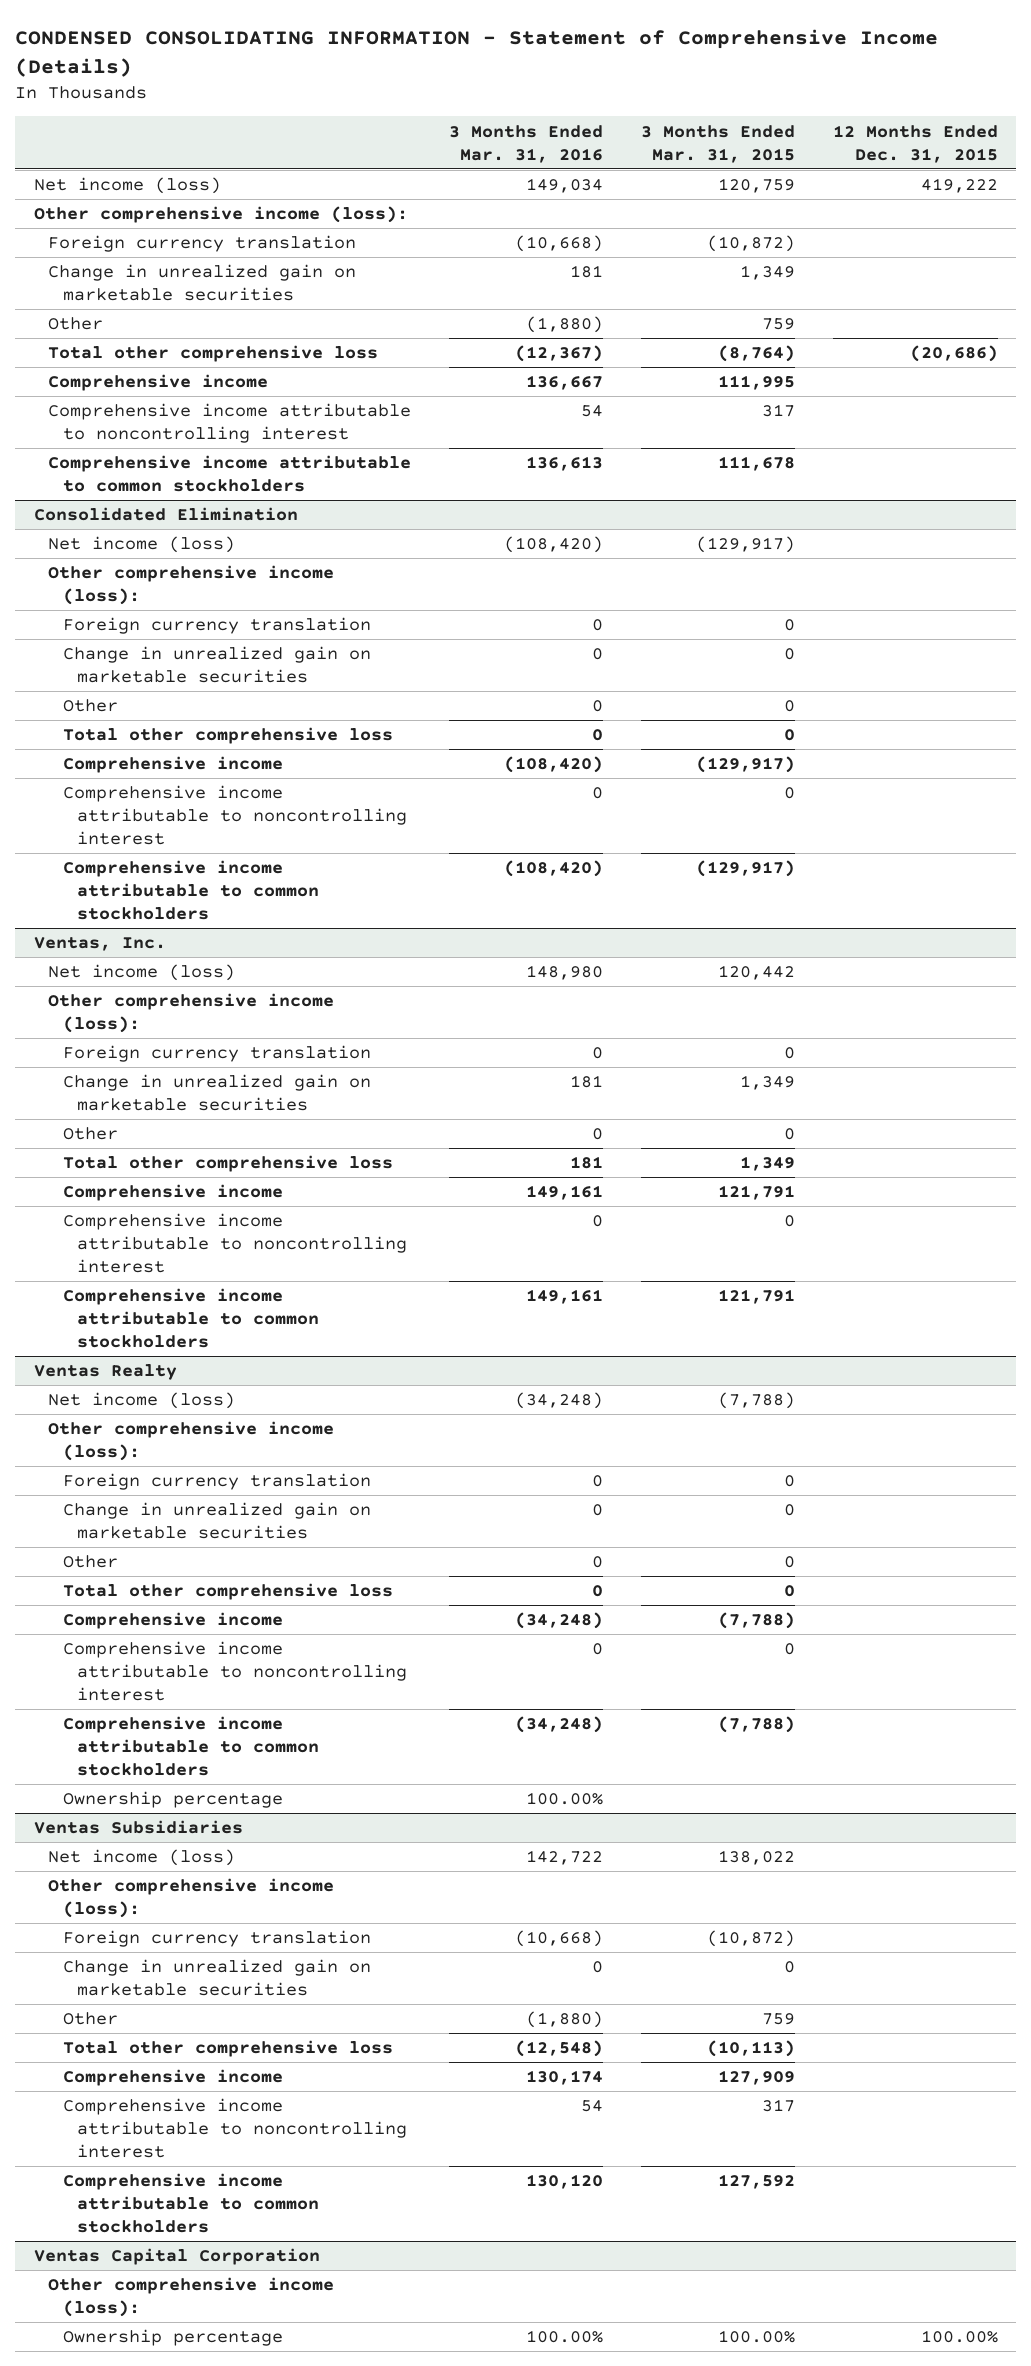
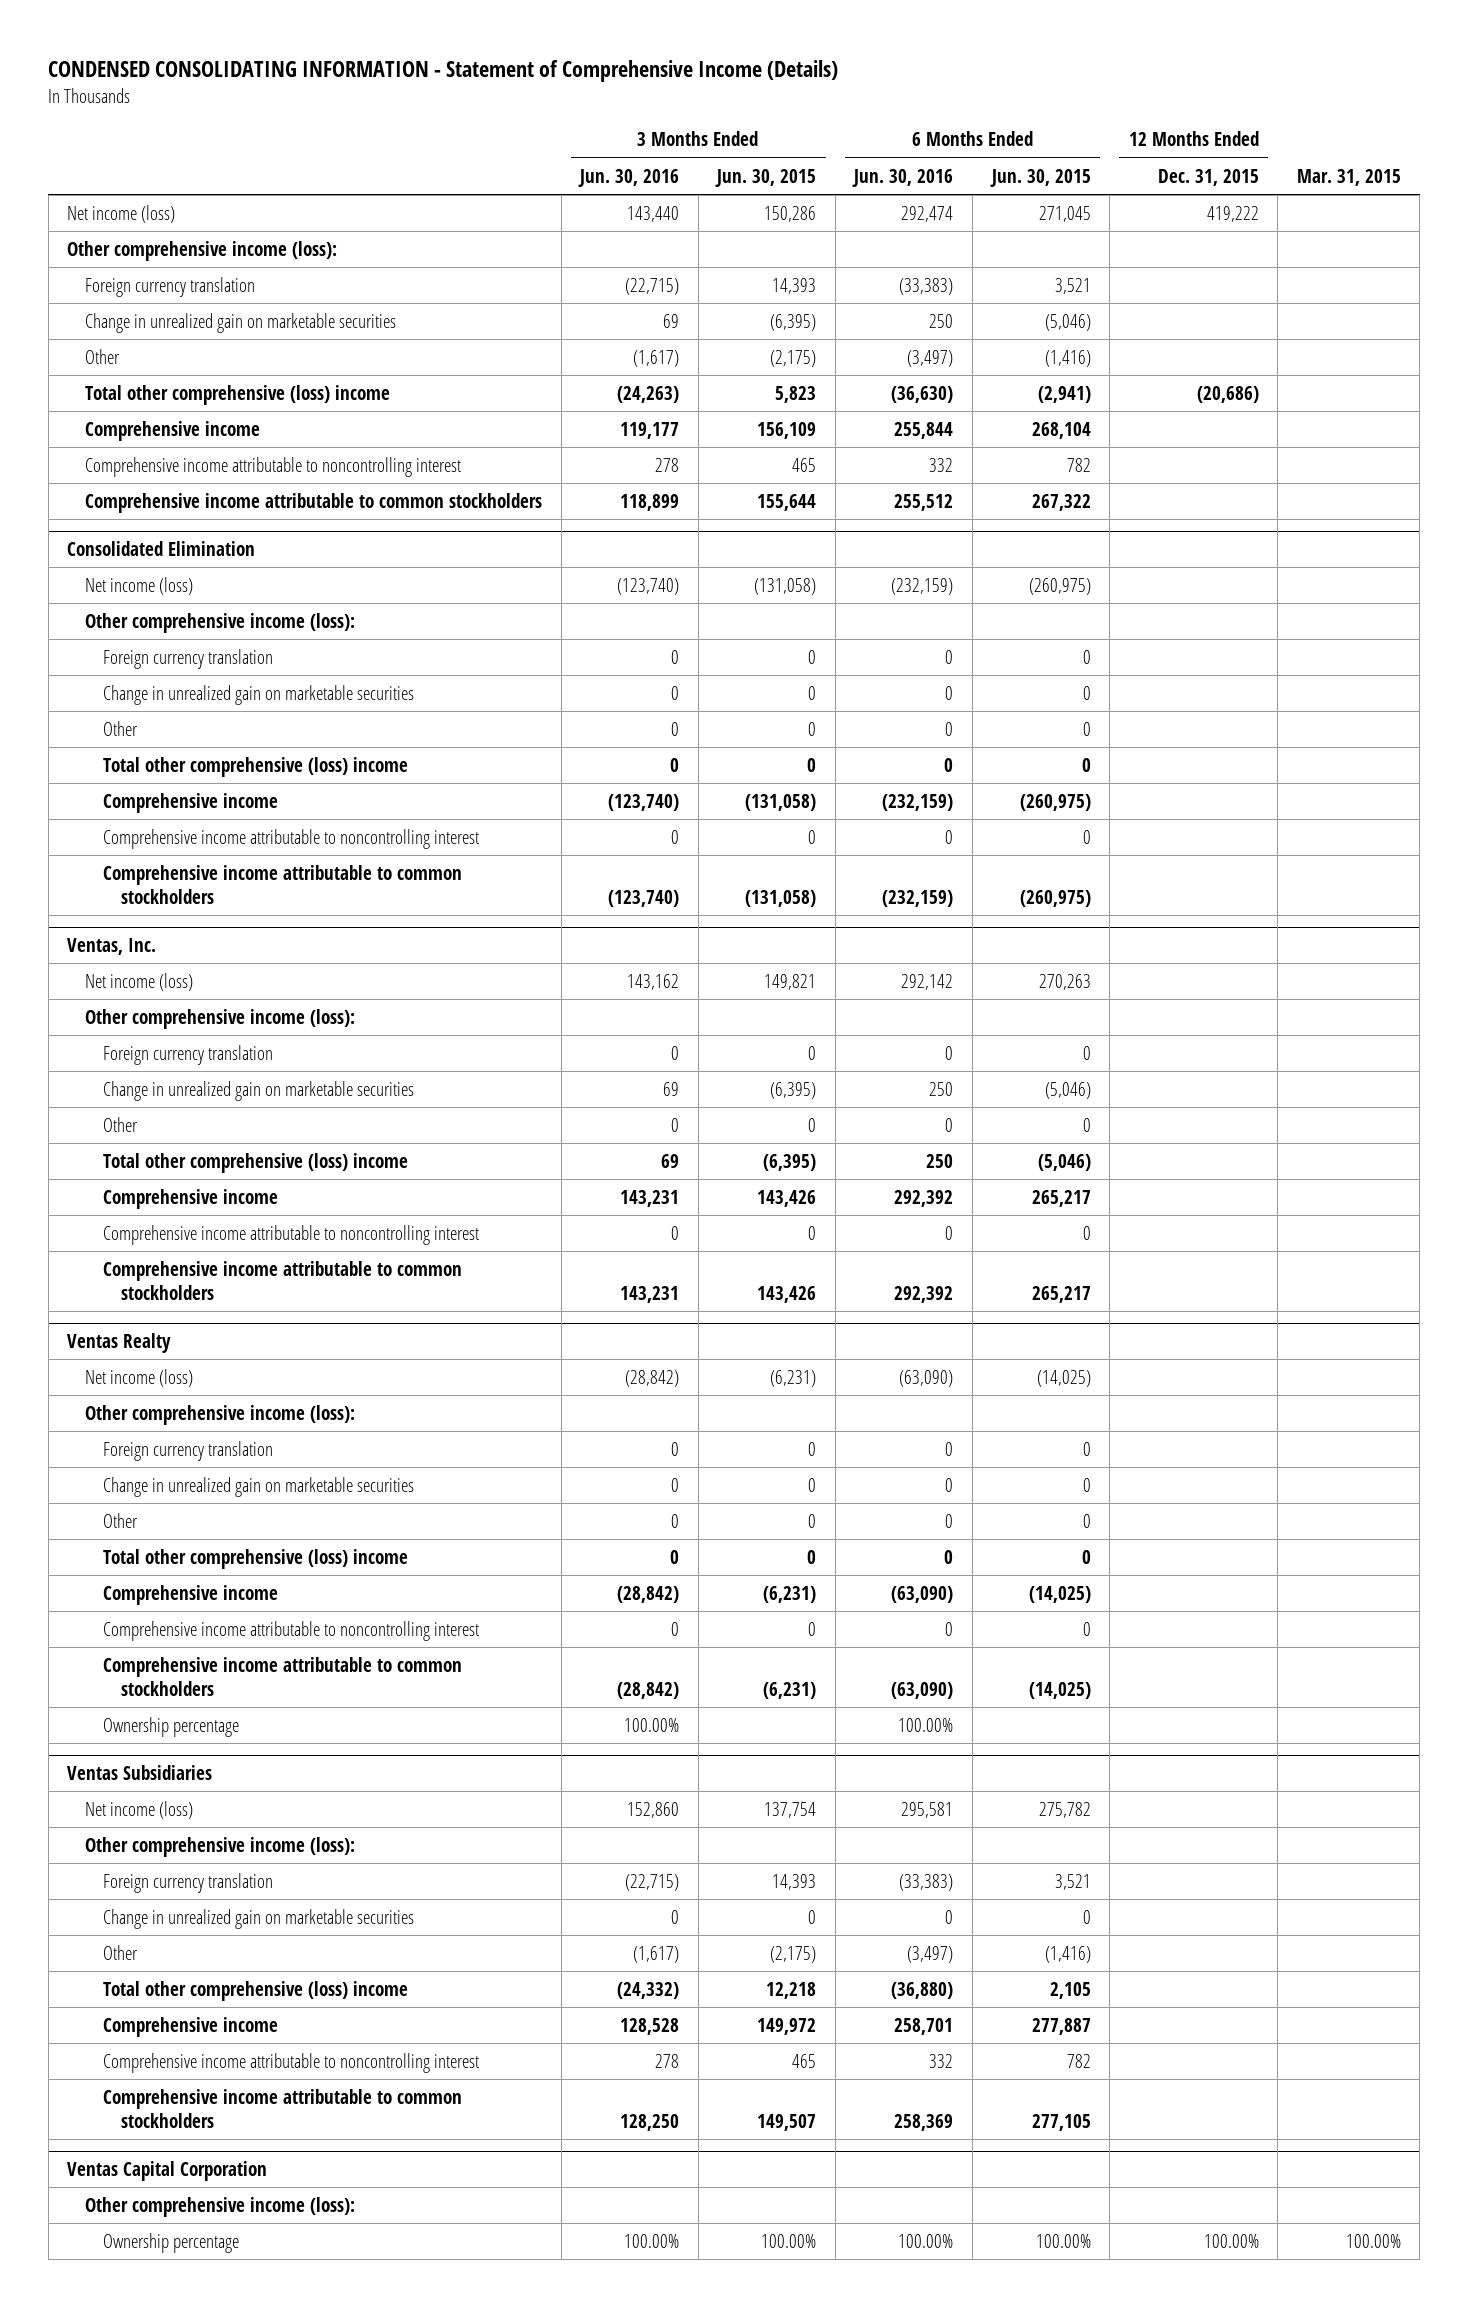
- | 3 Months Ended Mar. 31, 2016 | 3 Months Ended Mar. 31, 2015 | 12 Months Ended Dec. 31, 2015
+ | 3 Months Ended Jun. 30, 2016 | 3 Months Ended Jun. 30, 2015 | 6 Months Ended Jun. 30, 2016 | 6 Months Ended Jun. 30, 2015 | 12 Months Ended Dec. 31, 2015 | Mar. 31, 2015
- Total other comprehensive loss | (12,367) | (8,764) | (20,686)
+ Total other comprehensive (loss) income | (24,263) | 5,823 | (36,630) | (2,941) | (20,686) |
@ Consolidated Elimination
- Total other comprehensive loss | 0 | 0 |
+ Total other comprehensive (loss) income | 0 | 0 | 0 | 0 | |
@ Ventas, Inc.
- Total other comprehensive loss | 181 | 1,349 |
+ Total other comprehensive (loss) income | 69 | (6,395) | 250 | (5,046) | |
@ Ventas Realty
- Total other comprehensive loss | 0 | 0 |
+ Total other comprehensive (loss) income | 0 | 0 | 0 | 0 | |
@ Ventas Subsidiaries
- Total other comprehensive loss | (12,548) | (10,113) |
+ Total other comprehensive (loss) income | (24,332) | 12,218 | (36,880) | 2,105 | |

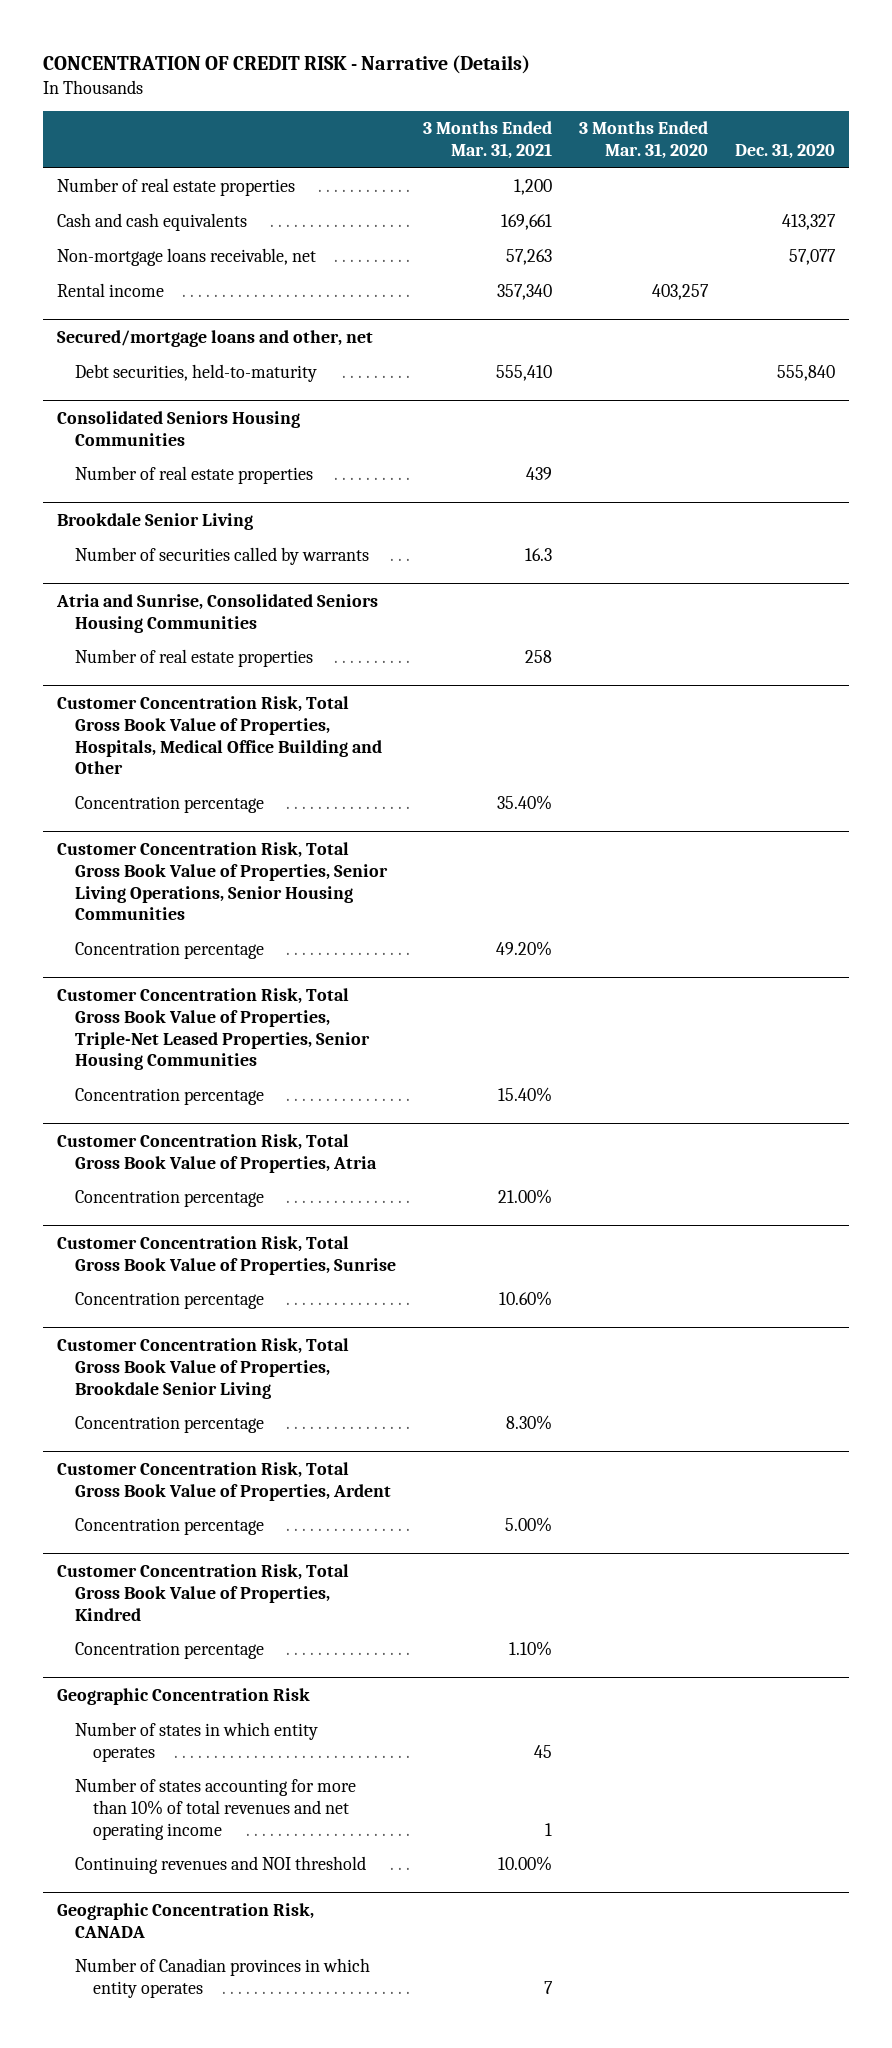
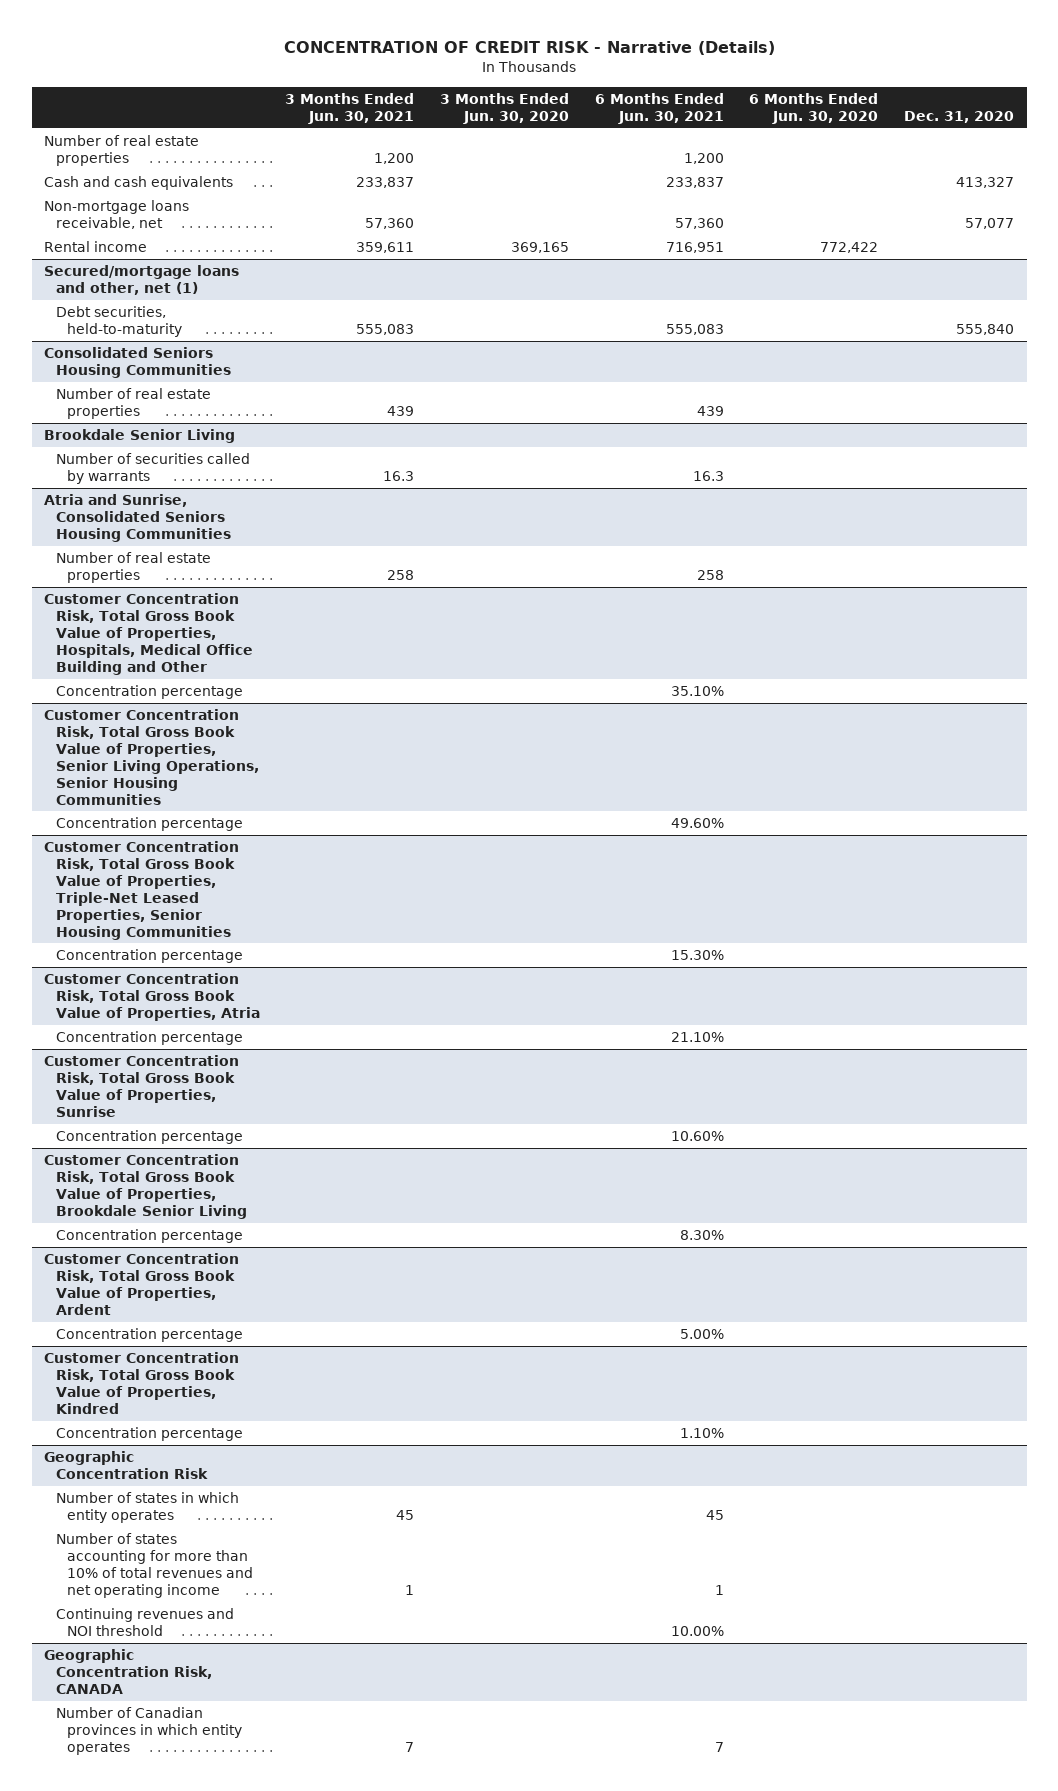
- | 3 Months Ended Mar. 31, 2021 | 3 Months Ended Mar. 31, 2020 | Dec. 31, 2020
+ | 3 Months Ended Jun. 30, 2021 | 3 Months Ended Jun. 30, 2020 | 6 Months Ended Jun. 30, 2021 | 6 Months Ended Jun. 30, 2020 | Dec. 31, 2020
- Secured/mortgage loans and other, net
+ Secured/mortgage loans and other, net (1)

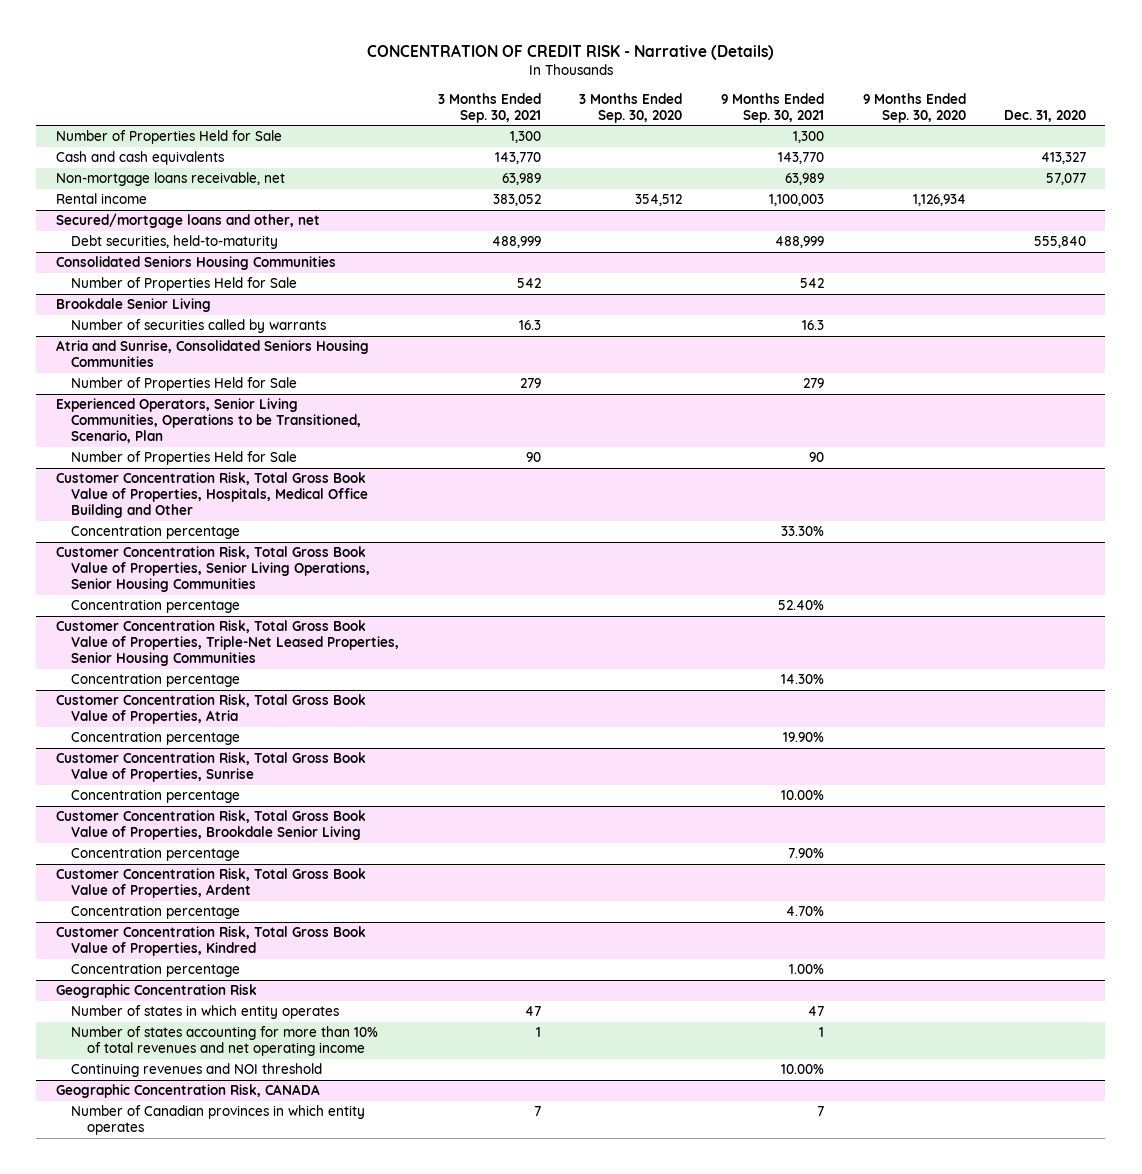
- | 3 Months Ended Jun. 30, 2021 | 3 Months Ended Jun. 30, 2020 | 6 Months Ended Jun. 30, 2021 | 6 Months Ended Jun. 30, 2020 | Dec. 31, 2020
+ | 3 Months Ended Sep. 30, 2021 | 3 Months Ended Sep. 30, 2020 | 9 Months Ended Sep. 30, 2021 | 9 Months Ended Sep. 30, 2020 | Dec. 31, 2020
- Number of real estate properties | 1,200 | | 1,200 | |
+ Number of Properties Held for Sale | 1,300 | | 1,300 | |
- Secured/mortgage loans and other, net (1)
+ Secured/mortgage loans and other, net
@ Consolidated Seniors Housing Communities
- Number of real estate properties | 439 | | 439 | |
+ Number of Properties Held for Sale | 542 | | 542 | |
@ Atria and Sunrise, Consolidated Seniors Housing Communities
- Number of real estate properties | 258 | | 258 | |
+ Number of Properties Held for Sale | 279 | | 279 | |
+ Experienced Operators, Senior Living Communities, Operations to be Transitioned, Scenario, Plan
+ Number of Properties Held for Sale | 90 | | 90 | |

